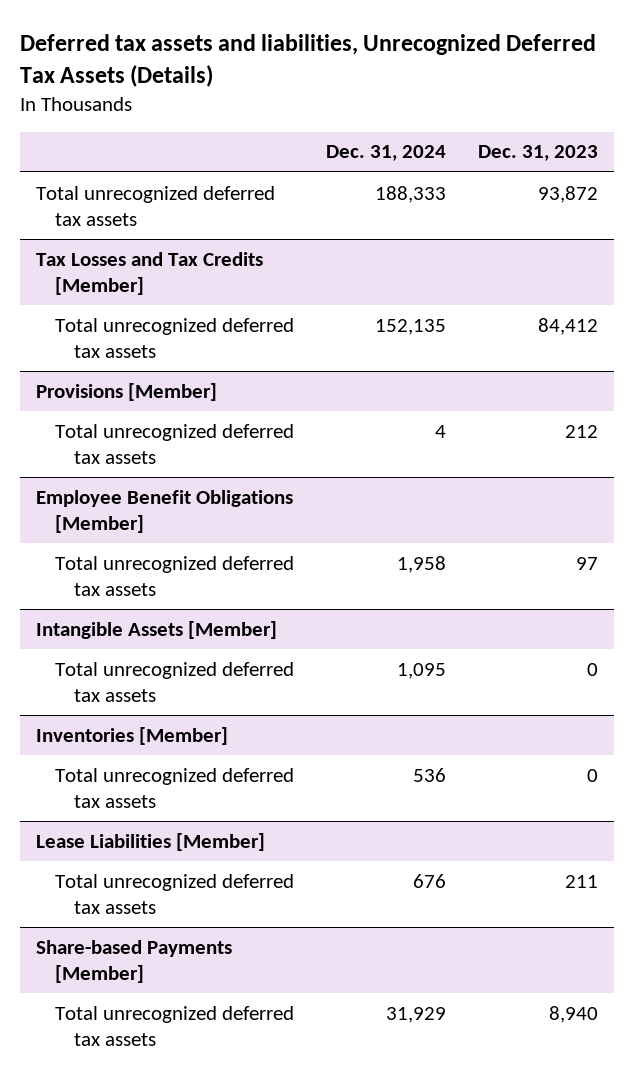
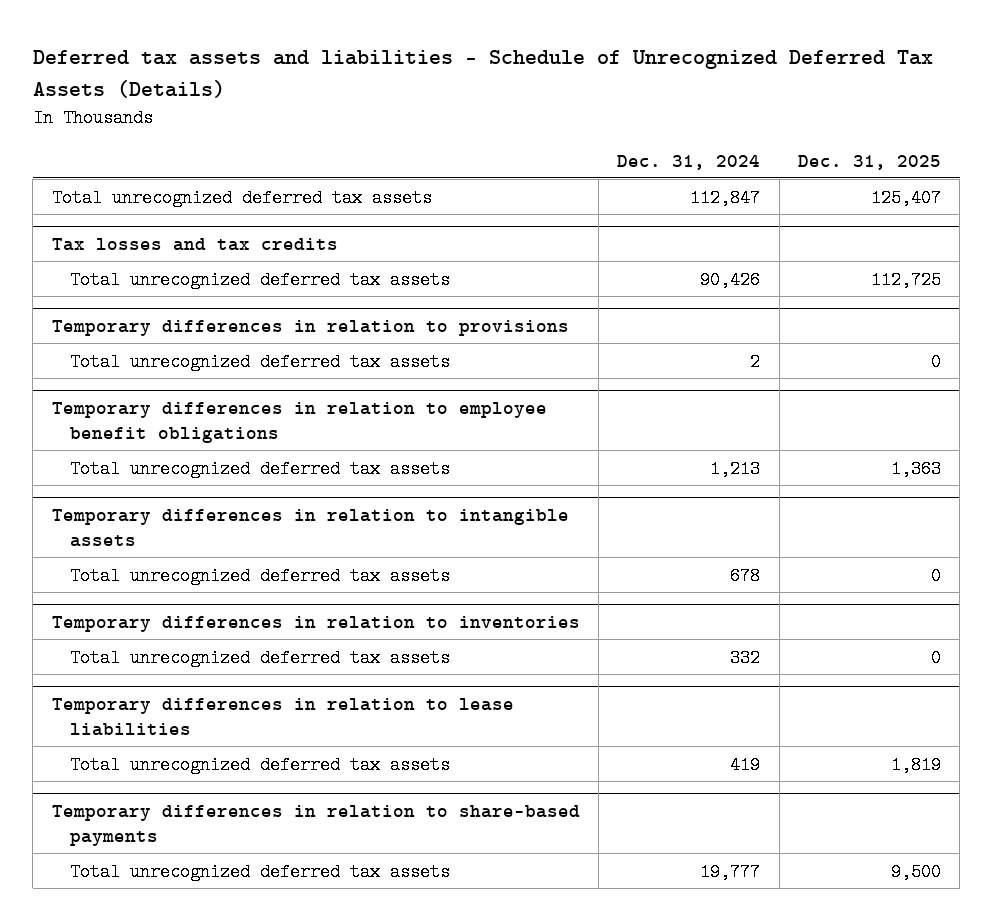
- Deferred tax assets and liabilities, Unrecognized Deferred Tax Assets (Details)
+ Deferred tax assets and liabilities - Schedule of Unrecognized Deferred Tax Assets (Details)
- | Dec. 31, 2024 | Dec. 31, 2023
+ | Dec. 31, 2024 | Dec. 31, 2025
- Total unrecognized deferred tax assets | 188,333 | 93,872
- Tax Losses and Tax Credits [Member]
- Total unrecognized deferred tax assets | 152,135 | 84,412
- Provisions [Member]
- Total unrecognized deferred tax assets | 4 | 212
- Employee Benefit Obligations [Member]
- Total unrecognized deferred tax assets | 1,958 | 97
- Intangible Assets [Member]
- Total unrecognized deferred tax assets | 1,095 | 0
- Inventories [Member]
- Total unrecognized deferred tax assets | 536 | 0
- Lease Liabilities [Member]
- Total unrecognized deferred tax assets | 676 | 211
- Share-based Payments [Member]
- Total unrecognized deferred tax assets | 31,929 | 8,940
+ Total unrecognized deferred tax assets | 112,847 | 125,407
+ Tax losses and tax credits
+ Total unrecognized deferred tax assets | 90,426 | 112,725
+ Temporary differences in relation to provisions
+ Total unrecognized deferred tax assets | 2 | 0
+ Temporary differences in relation to employee benefit obligations
+ Total unrecognized deferred tax assets | 1,213 | 1,363
+ Temporary differences in relation to intangible assets
+ Total unrecognized deferred tax assets | 678 | 0
+ Temporary differences in relation to inventories
+ Total unrecognized deferred tax assets | 332 | 0
+ Temporary differences in relation to lease liabilities
+ Total unrecognized deferred tax assets | 419 | 1,819
+ Temporary differences in relation to share-based payments
+ Total unrecognized deferred tax assets | 19,777 | 9,500

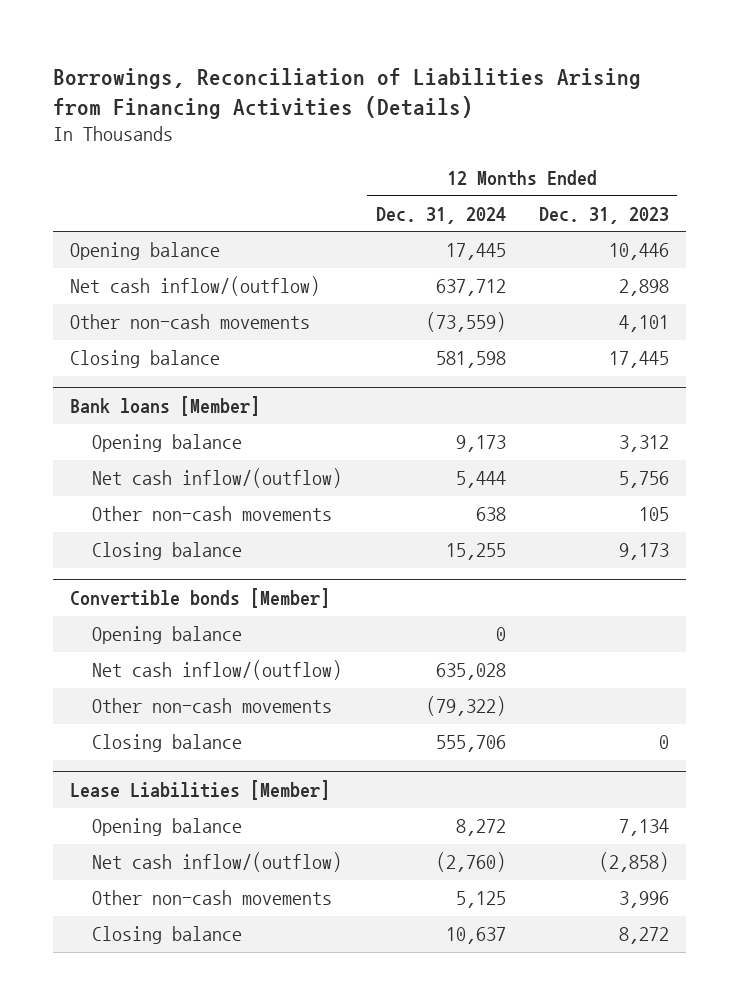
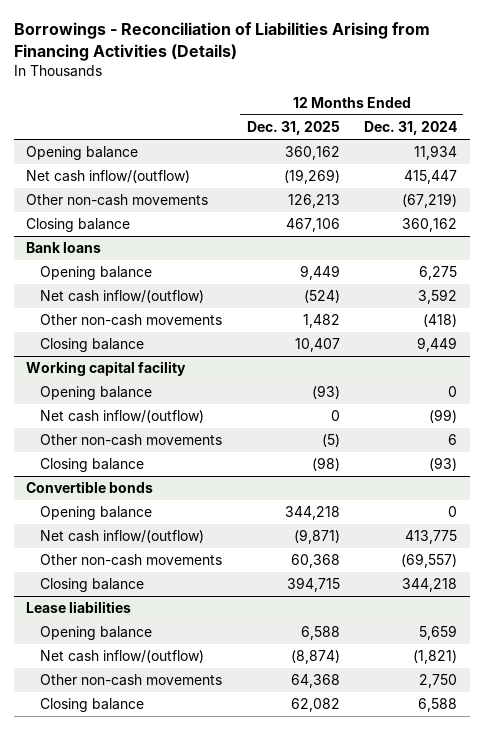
- Borrowings, Reconciliation of Liabilities Arising from Financing Activities (Details)
+ Borrowings - Reconciliation of Liabilities Arising from Financing Activities (Details)
- | 12 Months Ended Dec. 31, 2024 | 12 Months Ended Dec. 31, 2023
+ | 12 Months Ended Dec. 31, 2025 | 12 Months Ended Dec. 31, 2024
- Opening balance | 17,445 | 10,446
- Net cash inflow/(outflow) | 637,712 | 2,898
- Other non-cash movements | (73,559) | 4,101
- Closing balance | 581,598 | 17,445
- Bank loans [Member]
- Opening balance | 9,173 | 3,312
- Net cash inflow/(outflow) | 5,444 | 5,756
- Other non-cash movements | 638 | 105
- Closing balance | 15,255 | 9,173
- Convertible bonds [Member]
+ Opening balance | 360,162 | 11,934
+ Net cash inflow/(outflow) | (19,269) | 415,447
+ Other non-cash movements | 126,213 | (67,219)
+ Closing balance | 467,106 | 360,162
+ Bank loans
+ Opening balance | 9,449 | 6,275
+ Net cash inflow/(outflow) | (524) | 3,592
+ Other non-cash movements | 1,482 | (418)
+ Closing balance | 10,407 | 9,449
+ Working capital facility
- Net cash inflow/(outflow) | 635,028 |
- Other non-cash movements | (79,322) |
- Closing balance | 555,706 | 0
- Lease Liabilities [Member]
- Opening balance | 8,272 | 7,134
- Net cash inflow/(outflow) | (2,760) | (2,858)
- Other non-cash movements | 5,125 | 3,996
- Closing balance | 10,637 | 8,272
+ Net cash inflow/(outflow) | 0 | (99)
+ Other non-cash movements | (5) | 6
+ Closing balance | (98) | (93)
+ Convertible bonds
+ Opening balance | 344,218 | 0
+ Net cash inflow/(outflow) | (9,871) | 413,775
+ Other non-cash movements | 60,368 | (69,557)
+ Closing balance | 394,715 | 344,218
+ Lease liabilities
+ Opening balance | 6,588 | 5,659
+ Net cash inflow/(outflow) | (8,874) | (1,821)
+ Other non-cash movements | 64,368 | 2,750
+ Closing balance | 62,082 | 6,588

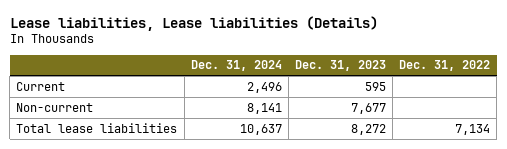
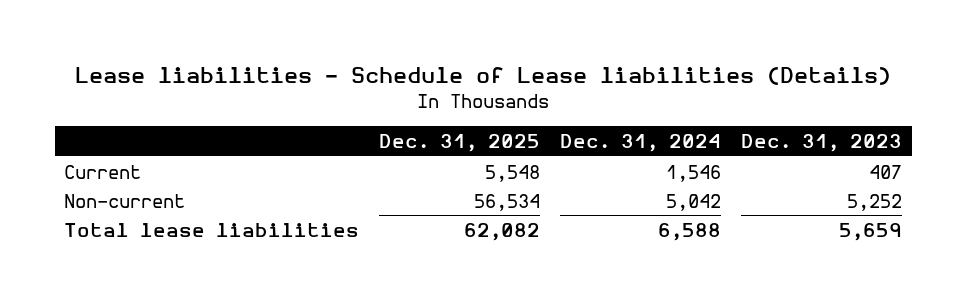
- Lease liabilities, Lease liabilities (Details)
+ Lease liabilities - Schedule of Lease liabilities (Details)
- | Dec. 31, 2024 | Dec. 31, 2023 | Dec. 31, 2022
+ | Dec. 31, 2025 | Dec. 31, 2024 | Dec. 31, 2023
- Current | 2,496 | 595 |
- Non-current | 8,141 | 7,677 |
- Total lease liabilities | 10,637 | 8,272 | 7,134
+ Current | 5,548 | 1,546 | 407
+ Non-current | 56,534 | 5,042 | 5,252
+ Total lease liabilities | 62,082 | 6,588 | 5,659

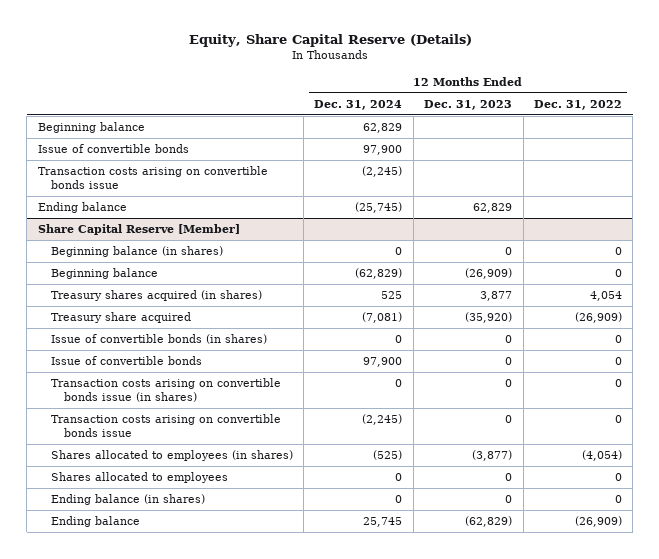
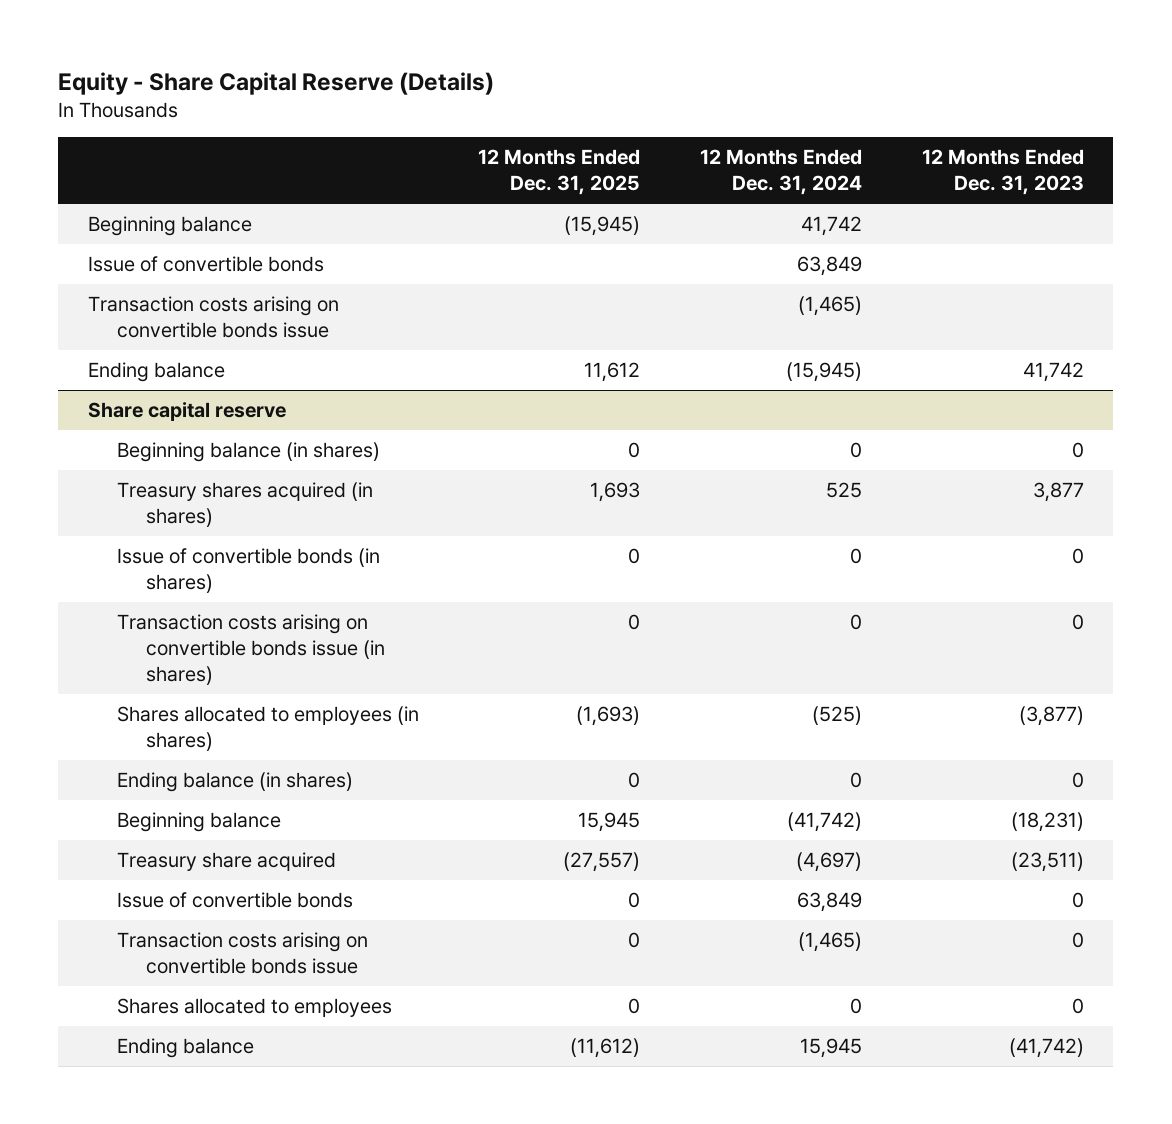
- Equity, Share Capital Reserve (Details)
+ Equity - Share Capital Reserve (Details)
- | 12 Months Ended Dec. 31, 2024 | 12 Months Ended Dec. 31, 2023 | 12 Months Ended Dec. 31, 2022
+ | 12 Months Ended Dec. 31, 2025 | 12 Months Ended Dec. 31, 2024 | 12 Months Ended Dec. 31, 2023
- Beginning balance | 62,829 | |
- Issue of convertible bonds | 97,900 | |
- Transaction costs arising on convertible bonds issue | (2,245) | |
- Ending balance | (25,745) | 62,829 |
- Share Capital Reserve [Member]
+ Beginning balance | (15,945) | 41,742 |
+ Issue of convertible bonds | | 63,849 |
+ Transaction costs arising on convertible bonds issue | | (1,465) |
+ Ending balance | 11,612 | (15,945) | 41,742
+ Share capital reserve
- Beginning balance | (62,829) | (26,909) | 0
- Treasury share acquired | (7,081) | (35,920) | (26,909)
- Issue of convertible bonds | 97,900 | 0 | 0
- Transaction costs arising on convertible bonds issue | (2,245) | 0 | 0
- Shares allocated to employees | 0 | 0 | 0
- Ending balance | 25,745 | (62,829) | (26,909)
+ Beginning balance | 15,945 | (41,742) | (18,231)
+ Treasury share acquired | (27,557) | (4,697) | (23,511)
+ Issue of convertible bonds | 0 | 63,849 | 0
+ Transaction costs arising on convertible bonds issue | 0 | (1,465) | 0
+ Shares allocated to employees | 0 | 0 | 0
+ Ending balance | (11,612) | 15,945 | (41,742)

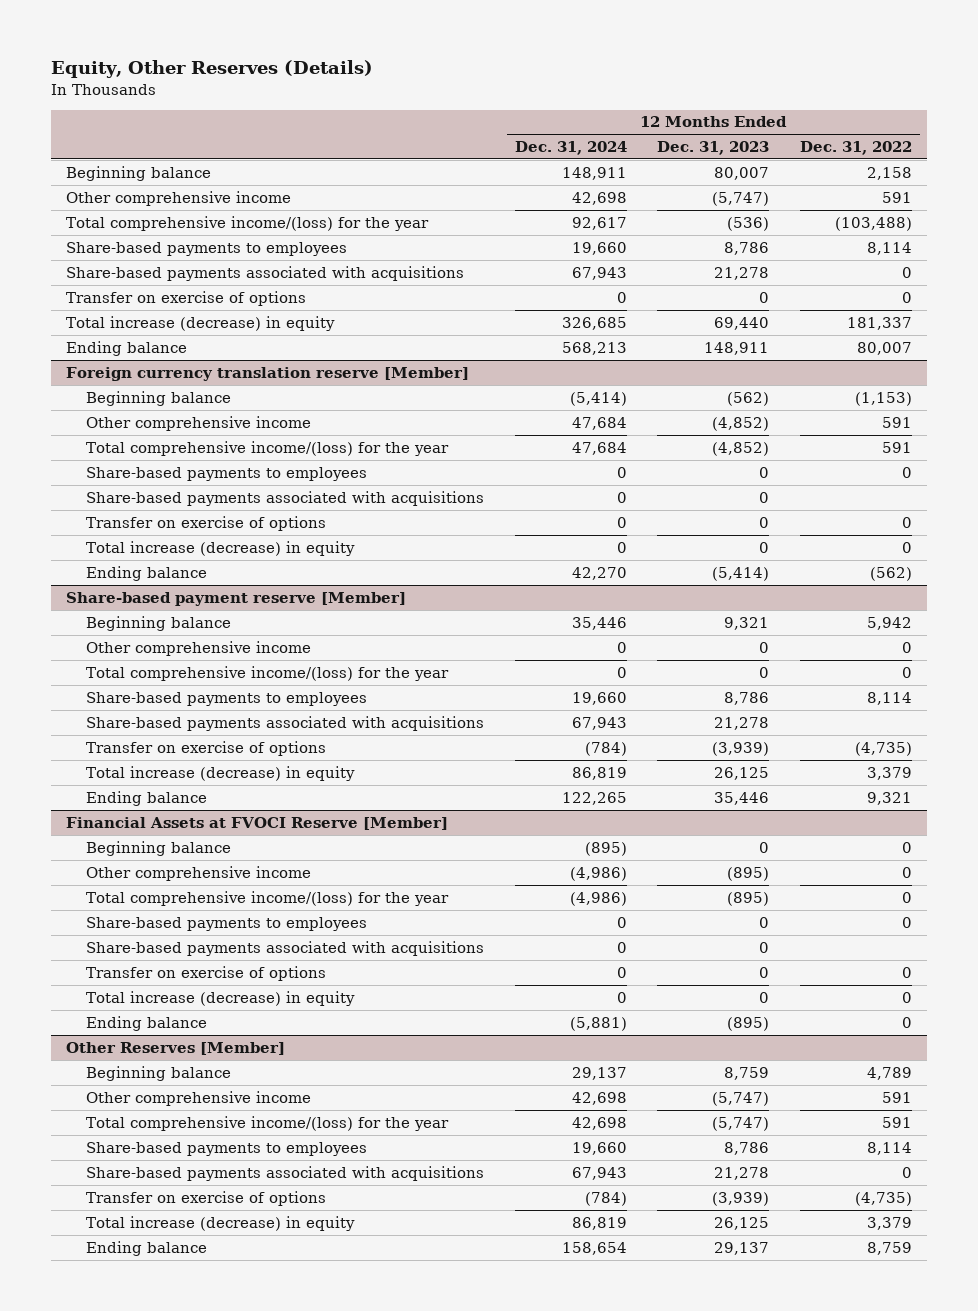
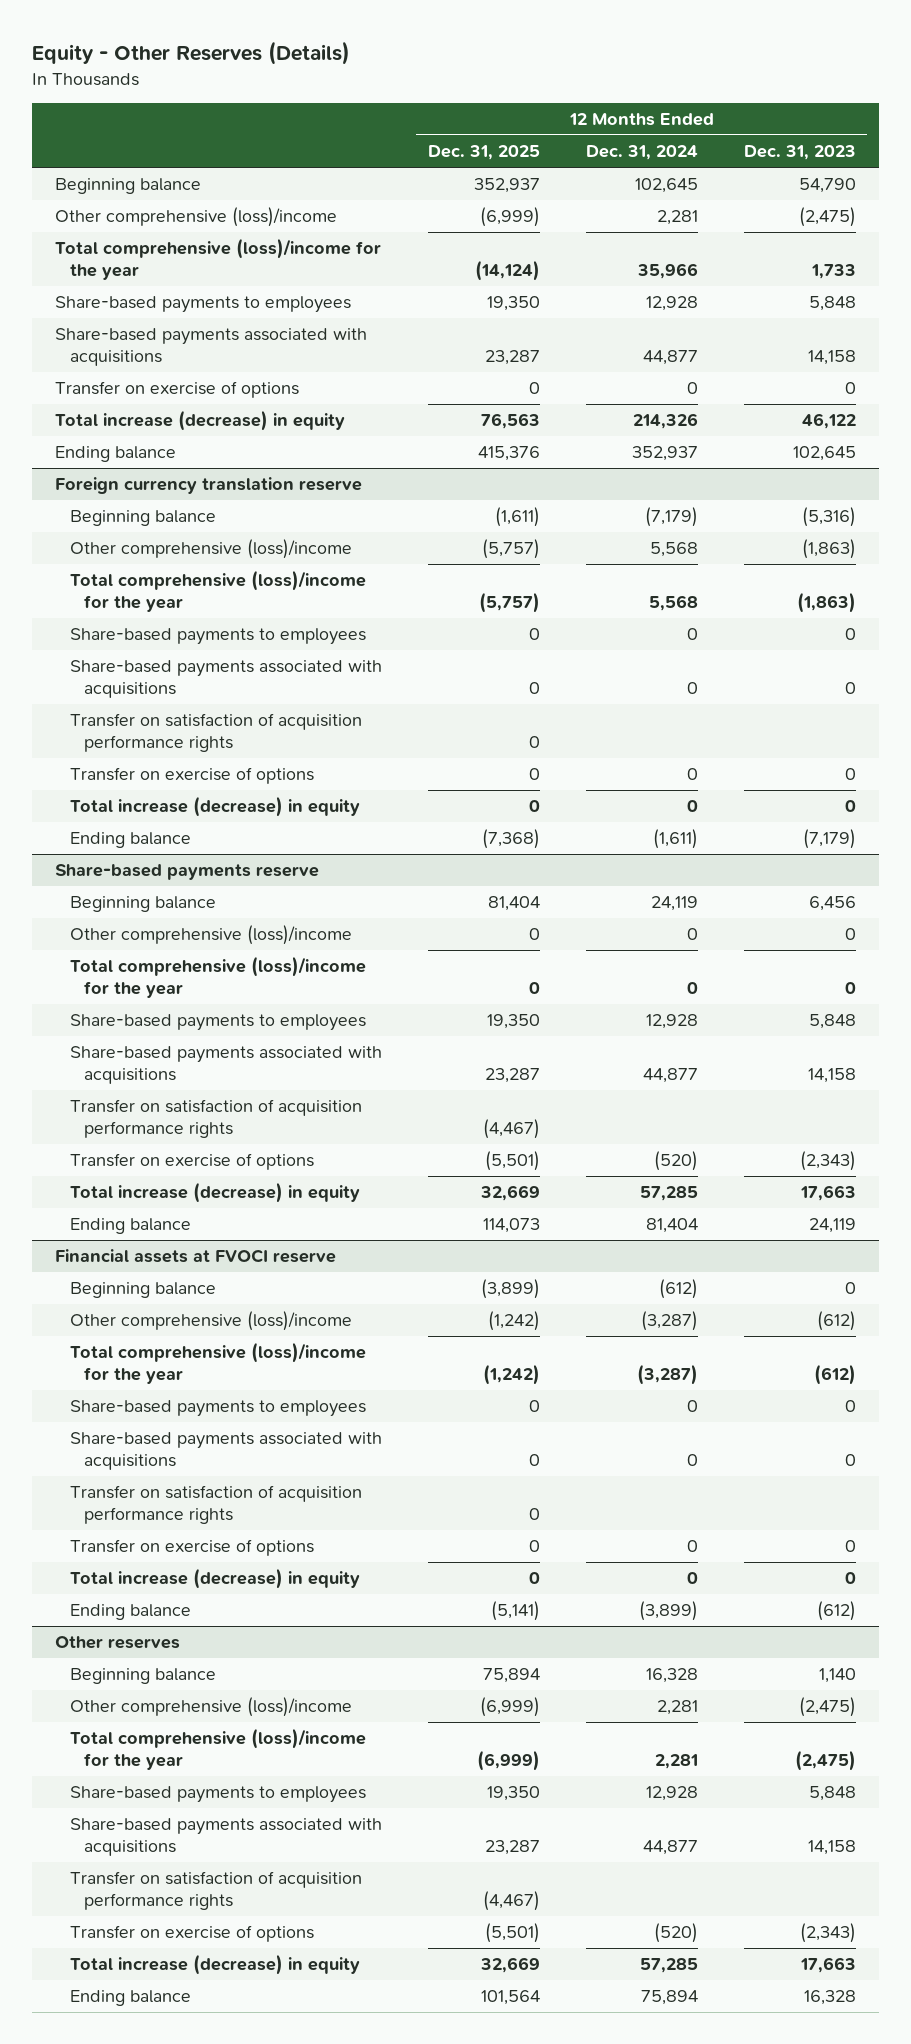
- Equity, Other Reserves (Details)
+ Equity - Other Reserves (Details)
- | 12 Months Ended Dec. 31, 2024 | 12 Months Ended Dec. 31, 2023 | 12 Months Ended Dec. 31, 2022
+ | 12 Months Ended Dec. 31, 2025 | 12 Months Ended Dec. 31, 2024 | 12 Months Ended Dec. 31, 2023
- Beginning balance | 148,911 | 80,007 | 2,158
- Other comprehensive income | 42,698 | (5,747) | 591
- Total comprehensive income/(loss) for the year | 92,617 | (536) | (103,488)
- Share-based payments to employees | 19,660 | 8,786 | 8,114
- Share-based payments associated with acquisitions | 67,943 | 21,278 | 0
+ Beginning balance | 352,937 | 102,645 | 54,790
+ Other comprehensive (loss)/income | (6,999) | 2,281 | (2,475)
+ Total comprehensive (loss)/income for the year | (14,124) | 35,966 | 1,733
+ Share-based payments to employees | 19,350 | 12,928 | 5,848
+ Share-based payments associated with acquisitions | 23,287 | 44,877 | 14,158
- Total increase (decrease) in equity | 326,685 | 69,440 | 181,337
- Ending balance | 568,213 | 148,911 | 80,007
- Foreign currency translation reserve [Member]
- Beginning balance | (5,414) | (562) | (1,153)
- Other comprehensive income | 47,684 | (4,852) | 591
- Total comprehensive income/(loss) for the year | 47,684 | (4,852) | 591
+ Total increase (decrease) in equity | 76,563 | 214,326 | 46,122
+ Ending balance | 415,376 | 352,937 | 102,645
+ Foreign currency translation reserve
+ Beginning balance | (1,611) | (7,179) | (5,316)
+ Other comprehensive (loss)/income | (5,757) | 5,568 | (1,863)
+ Total comprehensive (loss)/income for the year | (5,757) | 5,568 | (1,863)
+ Transfer on satisfaction of acquisition performance rights | 0 | |
- Ending balance | 42,270 | (5,414) | (562)
- Share-based payment reserve [Member]
- Beginning balance | 35,446 | 9,321 | 5,942
- Other comprehensive income | 0 | 0 | 0
- Total comprehensive income/(loss) for the year | 0 | 0 | 0
- Share-based payments to employees | 19,660 | 8,786 | 8,114
- Share-based payments associated with acquisitions | 67,943 | 21,278 |
- Transfer on exercise of options | (784) | (3,939) | (4,735)
- Total increase (decrease) in equity | 86,819 | 26,125 | 3,379
- Ending balance | 122,265 | 35,446 | 9,321
- Financial Assets at FVOCI Reserve [Member]
- Beginning balance | (895) | 0 | 0
- Other comprehensive income | (4,986) | (895) | 0
- Total comprehensive income/(loss) for the year | (4,986) | (895) | 0
+ Ending balance | (7,368) | (1,611) | (7,179)
+ Share-based payments reserve
+ Beginning balance | 81,404 | 24,119 | 6,456
+ Other comprehensive (loss)/income | 0 | 0 | 0
+ Total comprehensive (loss)/income for the year | 0 | 0 | 0
+ Share-based payments to employees | 19,350 | 12,928 | 5,848
+ Share-based payments associated with acquisitions | 23,287 | 44,877 | 14,158
+ Transfer on satisfaction of acquisition performance rights | (4,467) | |
+ Transfer on exercise of options | (5,501) | (520) | (2,343)
+ Total increase (decrease) in equity | 32,669 | 57,285 | 17,663
+ Ending balance | 114,073 | 81,404 | 24,119
+ Financial assets at FVOCI reserve
+ Beginning balance | (3,899) | (612) | 0
+ Other comprehensive (loss)/income | (1,242) | (3,287) | (612)
+ Total comprehensive (loss)/income for the year | (1,242) | (3,287) | (612)
+ Transfer on satisfaction of acquisition performance rights | 0 | |
- Ending balance | (5,881) | (895) | 0
- Other Reserves [Member]
- Beginning balance | 29,137 | 8,759 | 4,789
- Other comprehensive income | 42,698 | (5,747) | 591
- Total comprehensive income/(loss) for the year | 42,698 | (5,747) | 591
- Share-based payments to employees | 19,660 | 8,786 | 8,114
- Share-based payments associated with acquisitions | 67,943 | 21,278 | 0
- Transfer on exercise of options | (784) | (3,939) | (4,735)
- Total increase (decrease) in equity | 86,819 | 26,125 | 3,379
- Ending balance | 158,654 | 29,137 | 8,759
+ Ending balance | (5,141) | (3,899) | (612)
+ Other reserves
+ Beginning balance | 75,894 | 16,328 | 1,140
+ Other comprehensive (loss)/income | (6,999) | 2,281 | (2,475)
+ Total comprehensive (loss)/income for the year | (6,999) | 2,281 | (2,475)
+ Share-based payments to employees | 19,350 | 12,928 | 5,848
+ Share-based payments associated with acquisitions | 23,287 | 44,877 | 14,158
+ Transfer on satisfaction of acquisition performance rights | (4,467) | |
+ Transfer on exercise of options | (5,501) | (520) | (2,343)
+ Total increase (decrease) in equity | 32,669 | 57,285 | 17,663
+ Ending balance | 101,564 | 75,894 | 16,328

